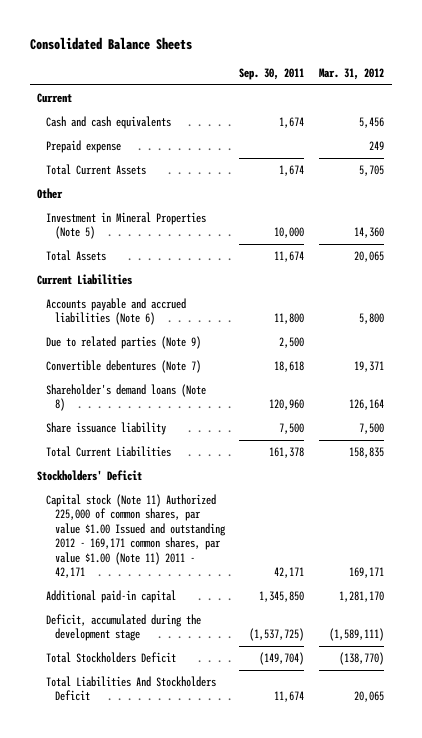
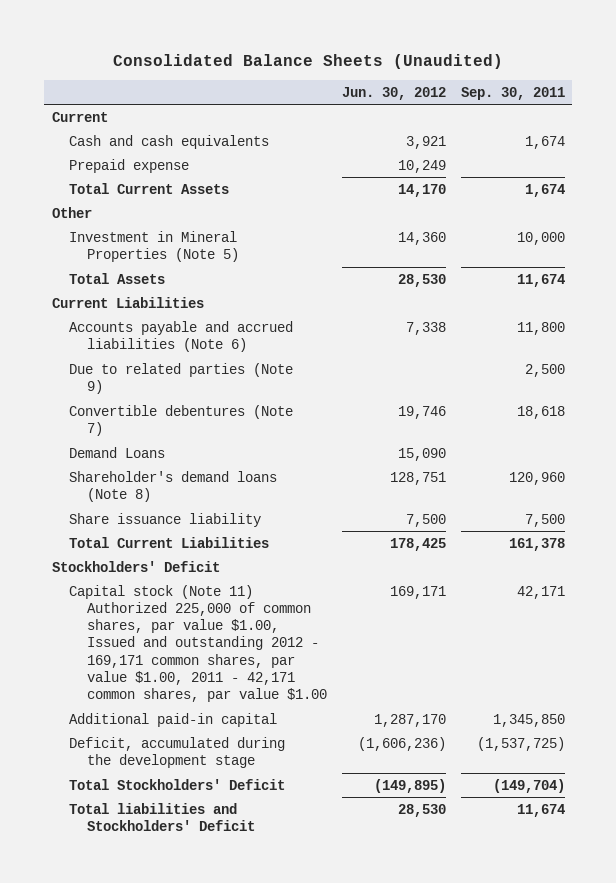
- Consolidated Balance Sheets
+ Consolidated Balance Sheets (Unaudited)
- | Sep. 30, 2011 | Mar. 31, 2012
+ | Jun. 30, 2012 | Sep. 30, 2011
+ Demand Loans | 15,090 |
- Capital stock (Note 11) Authorized 225,000 of common shares, par value $1.00 Issued and outstanding 2012 - 169,171 common shares, par value $1.00 (Note 11) 2011 - 42,171 | 42,171 | 169,171
+ Capital stock (Note 11) Authorized 225,000 of common shares, par value $1.00, Issued and outstanding 2012 - 169,171 common shares, par value $1.00, 2011 - 42,171 common shares, par value $1.00 | 169,171 | 42,171
- Total Stockholders Deficit | (149,704) | (138,770)
- Total Liabilities And Stockholders Deficit | 11,674 | 20,065
+ Total Stockholders' Deficit | (149,895) | (149,704)
+ Total liabilities and Stockholders' Deficit | 28,530 | 11,674

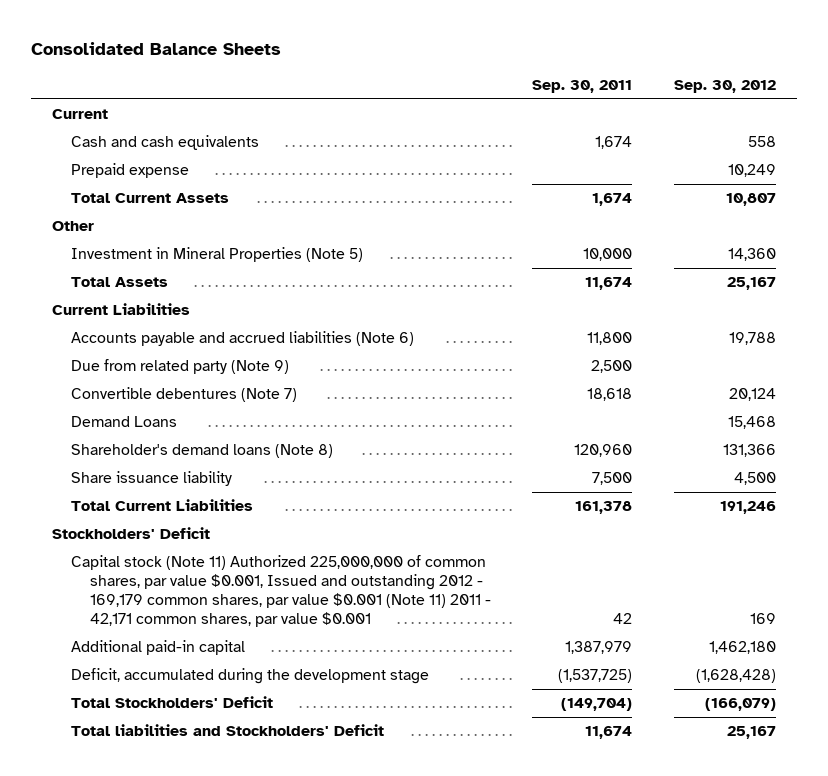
- Consolidated Balance Sheets (Unaudited)
+ Consolidated Balance Sheets
- | Jun. 30, 2012 | Sep. 30, 2011
+ | Sep. 30, 2011 | Sep. 30, 2012
- Due to related parties (Note 9) | | 2,500
+ Due from related party (Note 9) | 2,500 |
- Capital stock (Note 11) Authorized 225,000 of common shares, par value $1.00, Issued and outstanding 2012 - 169,171 common shares, par value $1.00, 2011 - 42,171 common shares, par value $1.00 | 169,171 | 42,171
- Additional paid-in capital | 1,287,170 | 1,345,850
+ Capital stock (Note 11) Authorized 225,000,000 of common shares, par value $0.001, Issued and outstanding 2012 - 169,179 common shares, par value $0.001 (Note 11) 2011 - 42,171 common shares, par value $0.001 | 42 | 169
+ Additional paid-in capital | 1,387,979 | 1,462,180

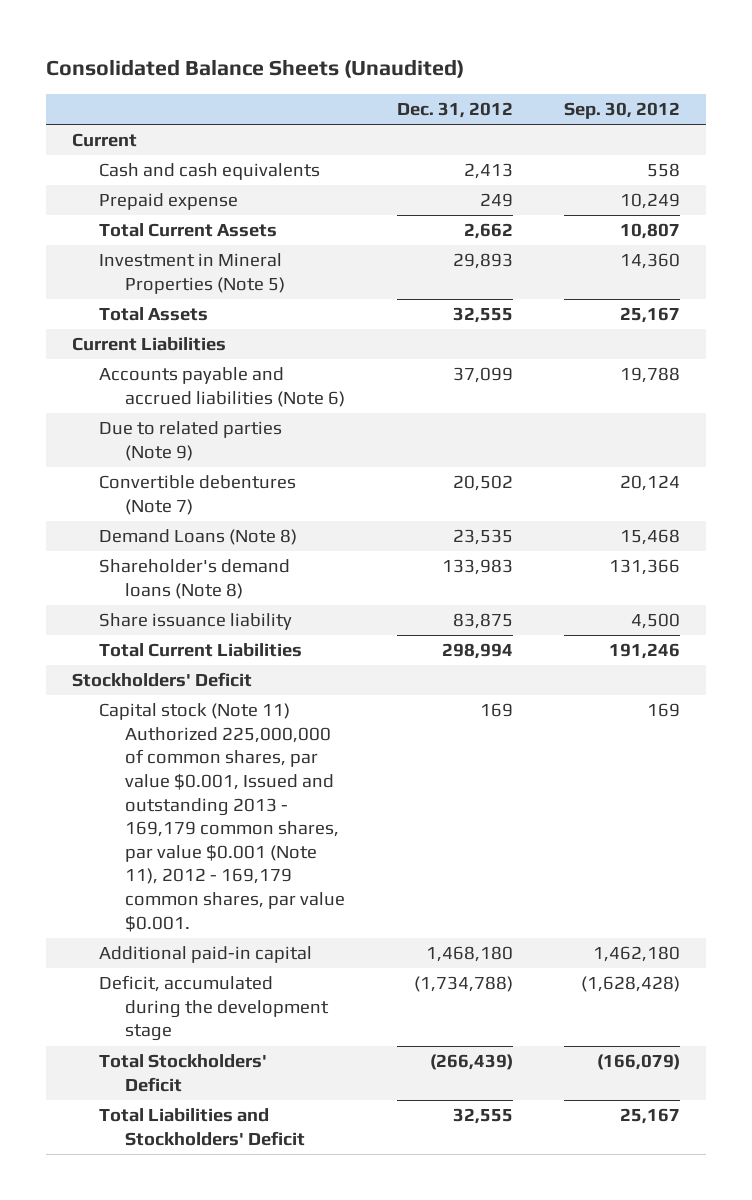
- Consolidated Balance Sheets
+ Consolidated Balance Sheets (Unaudited)
- | Sep. 30, 2011 | Sep. 30, 2012
+ | Dec. 31, 2012 | Sep. 30, 2012
- Other
- Due from related party (Note 9) | 2,500 |
+ Due to related parties (Note 9)
- Demand Loans | | 15,468
+ Demand Loans (Note 8) | 23,535 | 15,468
- Capital stock (Note 11) Authorized 225,000,000 of common shares, par value $0.001, Issued and outstanding 2012 - 169,179 common shares, par value $0.001 (Note 11) 2011 - 42,171 common shares, par value $0.001 | 42 | 169
+ Capital stock (Note 11) Authorized 225,000,000 of common shares, par value $0.001, Issued and outstanding 2013 - 169,179 common shares, par value $0.001 (Note 11), 2012 - 169,179 common shares, par value $0.001. | 169 | 169
- Total liabilities and Stockholders' Deficit | 11,674 | 25,167
+ Total Liabilities and Stockholders' Deficit | 32,555 | 25,167

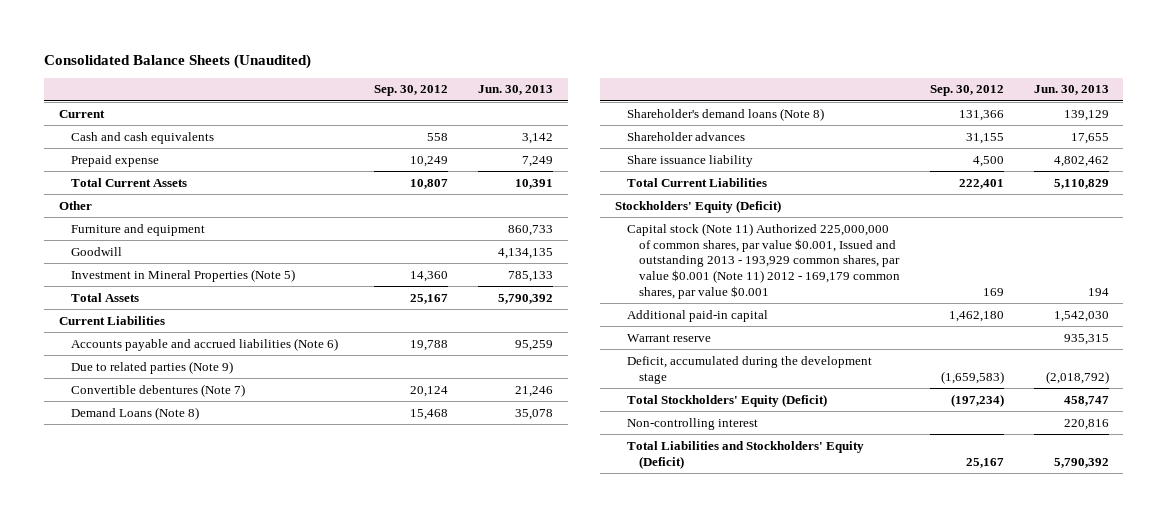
- | Dec. 31, 2012 | Sep. 30, 2012
+ | Sep. 30, 2012 | Jun. 30, 2013
+ Other
+ Furniture and equipment | | 860,733
+ Goodwill | | 4,134,135
+ Shareholder advances | 31,155 | 17,655
- Total Current Liabilities | 298,994 | 191,246
- Stockholders' Deficit
- Capital stock (Note 11) Authorized 225,000,000 of common shares, par value $0.001, Issued and outstanding 2013 - 169,179 common shares, par value $0.001 (Note 11), 2012 - 169,179 common shares, par value $0.001. | 169 | 169
+ Total Current Liabilities | 222,401 | 5,110,829
+ Stockholders' Equity (Deficit)
+ Capital stock (Note 11) Authorized 225,000,000 of common shares, par value $0.001, Issued and outstanding 2013 - 193,929 common shares, par value $0.001 (Note 11) 2012 - 169,179 common shares, par value $0.001 | 169 | 194
- Deficit, accumulated during the development stage | (1,734,788) | (1,628,428)
- Total Stockholders' Deficit | (266,439) | (166,079)
- Total Liabilities and Stockholders' Deficit | 32,555 | 25,167
+ Warrant reserve | | 935,315
+ Deficit, accumulated during the development stage | (1,659,583) | (2,018,792)
+ Total Stockholders' Equity (Deficit) | (197,234) | 458,747
+ Non-controlling interest | | 220,816
+ Total Liabilities and Stockholders' Equity (Deficit) | 25,167 | 5,790,392

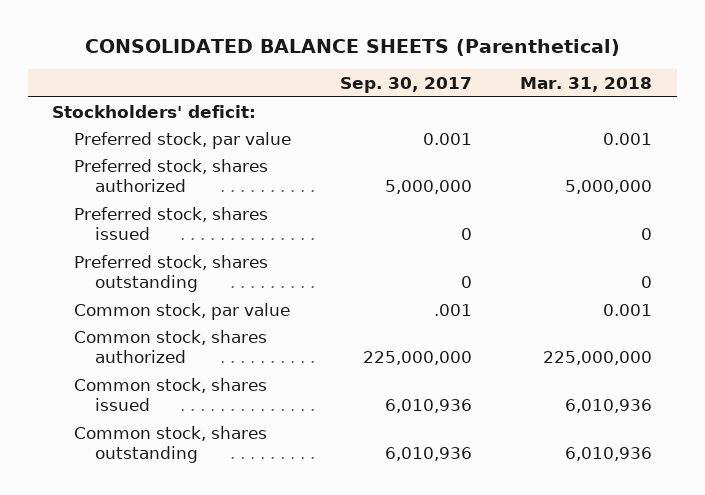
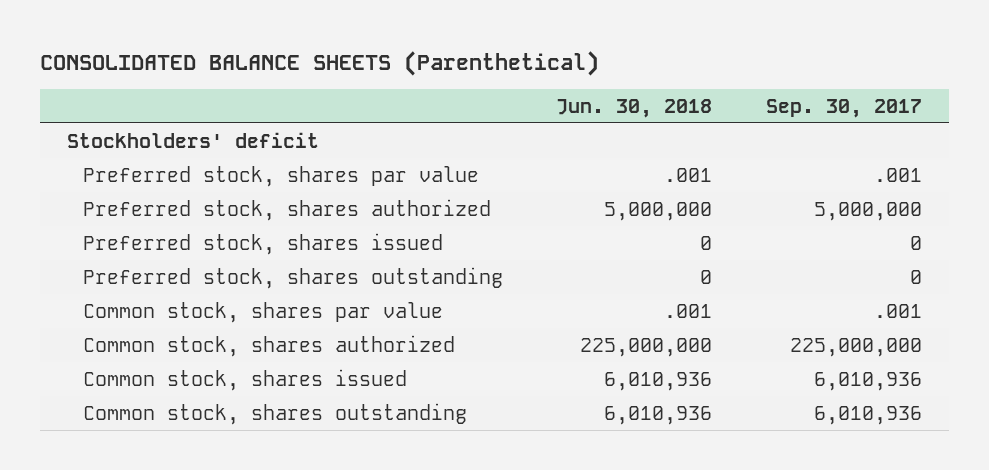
- | Sep. 30, 2017 | Mar. 31, 2018
+ | Jun. 30, 2018 | Sep. 30, 2017
- Stockholders' deficit:
- Preferred stock, par value | 0.001 | 0.001
+ Stockholders' deficit
+ Preferred stock, shares par value | .001 | .001
- Common stock, par value | .001 | 0.001
+ Common stock, shares par value | .001 | .001

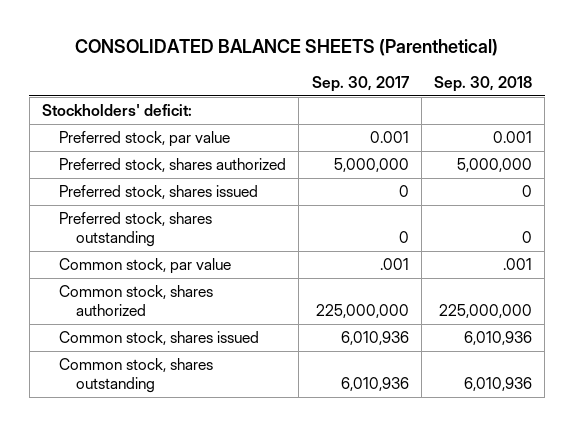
- | Jun. 30, 2018 | Sep. 30, 2017
+ | Sep. 30, 2017 | Sep. 30, 2018
- Stockholders' deficit
- Preferred stock, shares par value | .001 | .001
+ Stockholders' deficit:
+ Preferred stock, par value | 0.001 | 0.001
- Common stock, shares par value | .001 | .001
+ Common stock, par value | .001 | .001

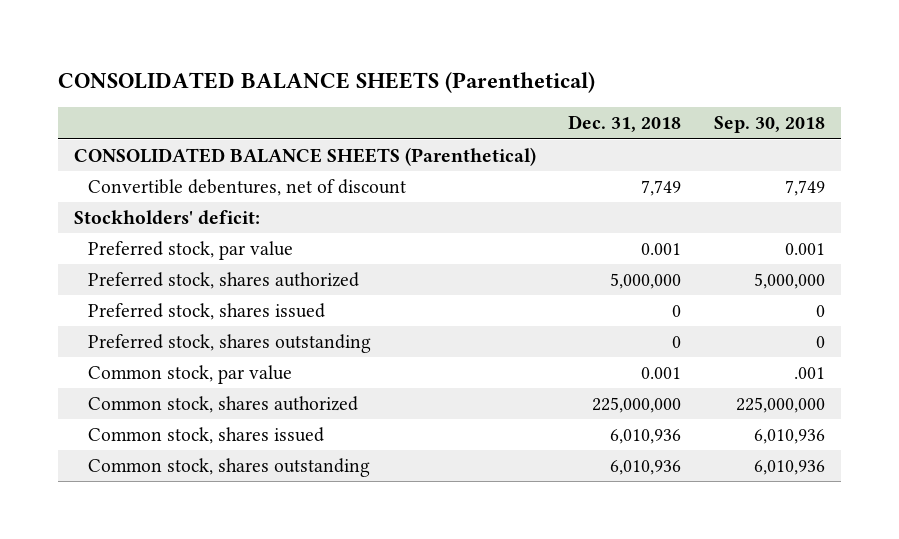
- | Sep. 30, 2017 | Sep. 30, 2018
+ | Dec. 31, 2018 | Sep. 30, 2018
+ CONSOLIDATED BALANCE SHEETS (Parenthetical)
+ Convertible debentures, net of discount | 7,749 | 7,749

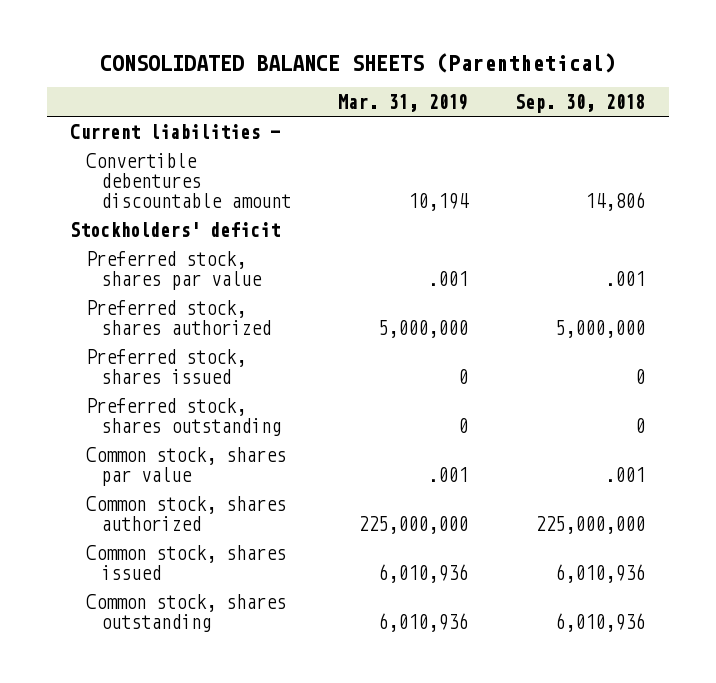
- | Dec. 31, 2018 | Sep. 30, 2018
+ | Mar. 31, 2019 | Sep. 30, 2018
- CONSOLIDATED BALANCE SHEETS (Parenthetical)
- Convertible debentures, net of discount | 7,749 | 7,749
- Stockholders' deficit:
- Preferred stock, par value | 0.001 | 0.001
+ Current liabilities -
+ Convertible debentures discountable amount | 10,194 | 14,806
+ Stockholders' deficit
+ Preferred stock, shares par value | .001 | .001
- Common stock, par value | 0.001 | .001
+ Common stock, shares par value | .001 | .001

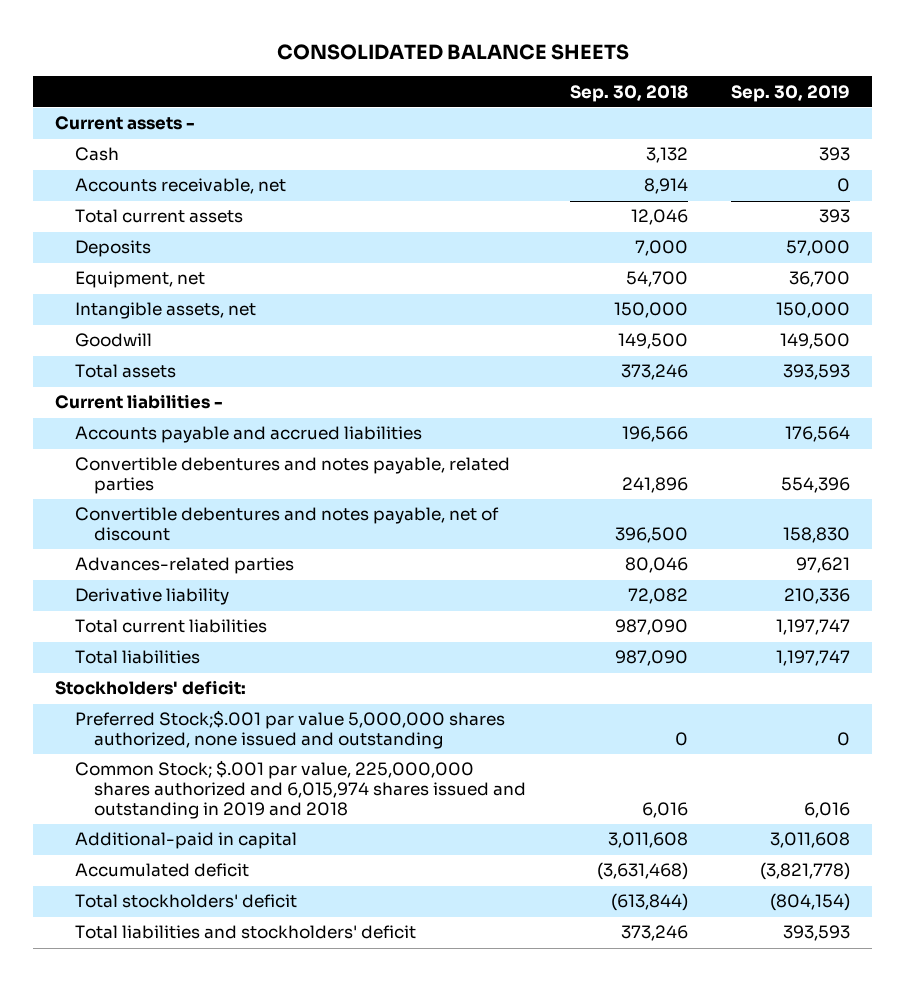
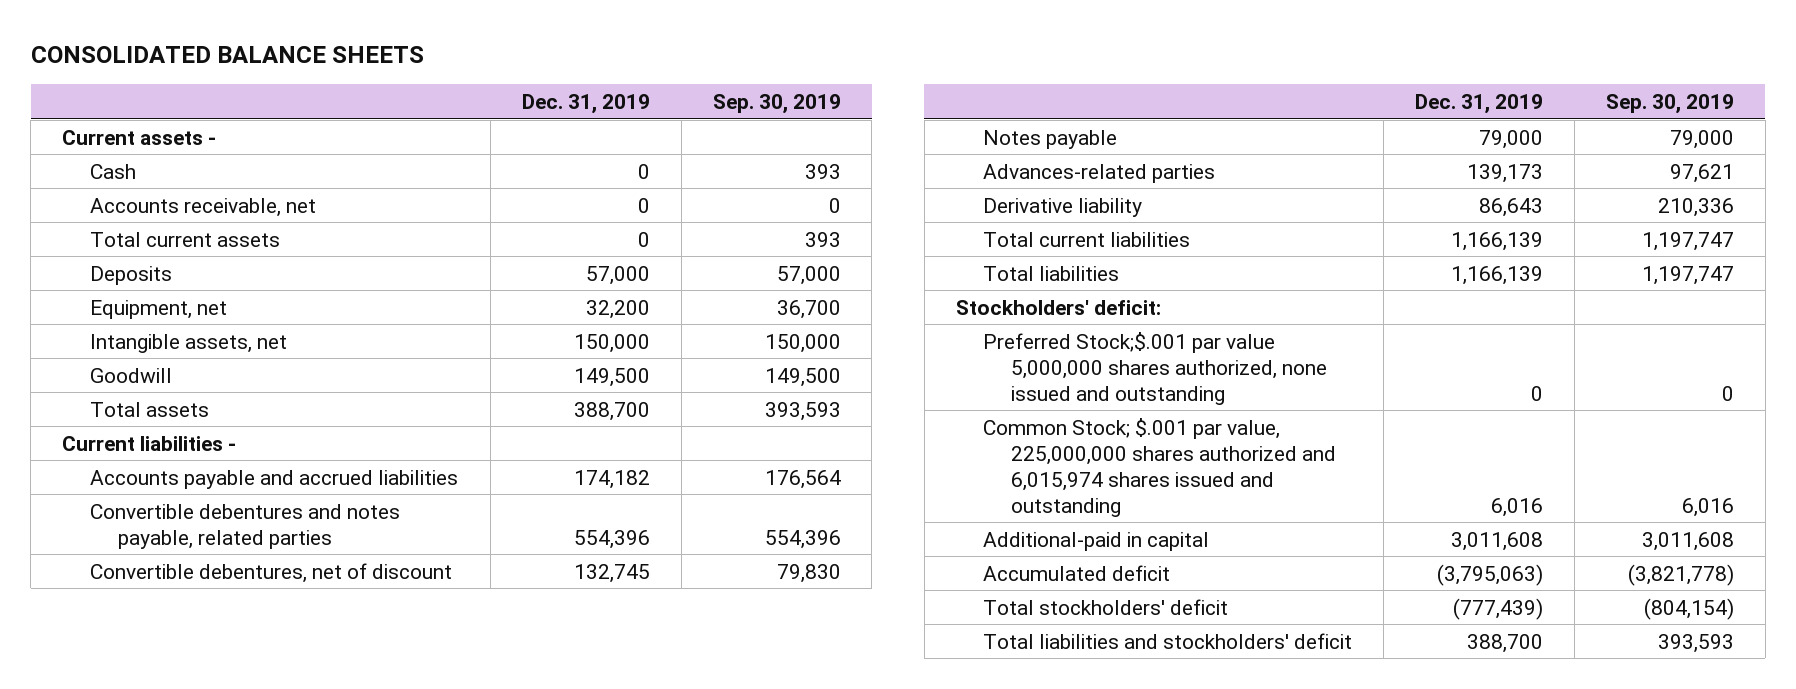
- | Sep. 30, 2018 | Sep. 30, 2019
+ | Dec. 31, 2019 | Sep. 30, 2019
- Convertible debentures and notes payable, net of discount | 396,500 | 158,830
+ Convertible debentures, net of discount | 132,745 | 79,830
+ Notes payable | 79,000 | 79,000
- Common Stock; $.001 par value, 225,000,000 shares authorized and 6,015,974 shares issued and outstanding in 2019 and 2018 | 6,016 | 6,016
+ Common Stock; $.001 par value, 225,000,000 shares authorized and 6,015,974 shares issued and outstanding | 6,016 | 6,016

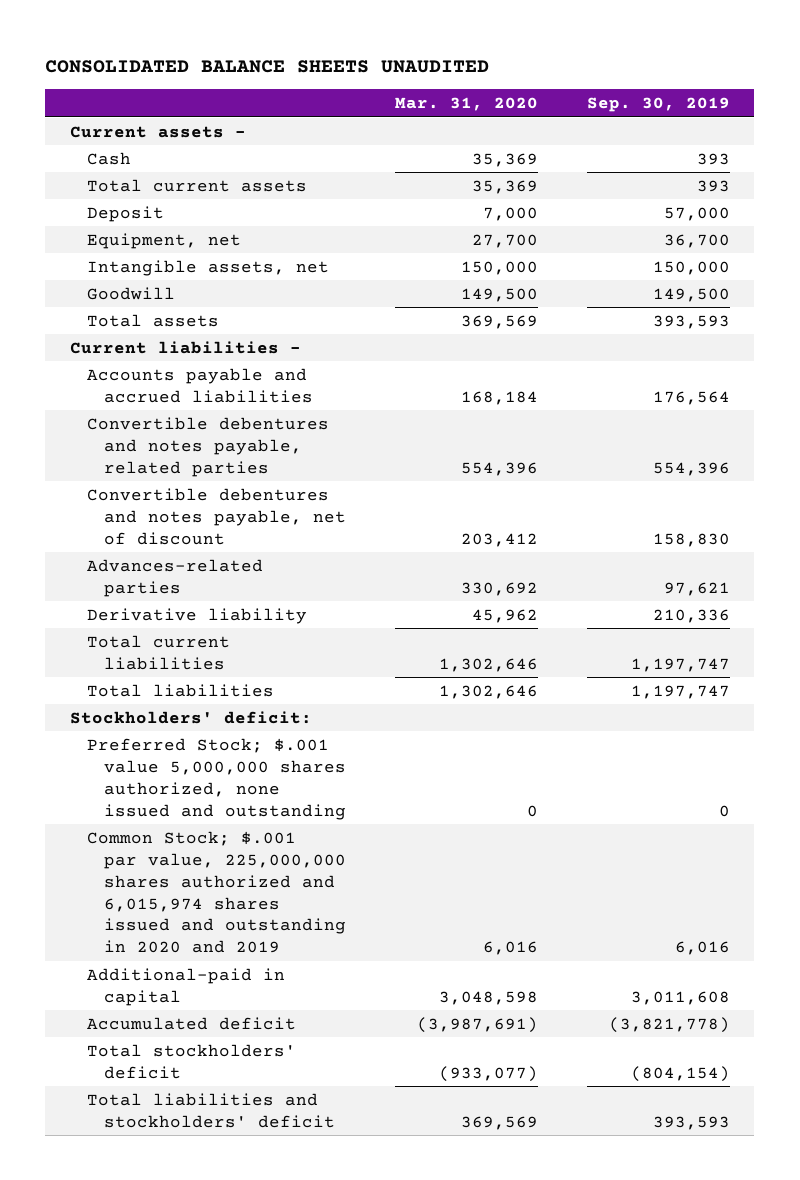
- CONSOLIDATED BALANCE SHEETS
+ CONSOLIDATED BALANCE SHEETS UNAUDITED
- | Dec. 31, 2019 | Sep. 30, 2019
+ | Mar. 31, 2020 | Sep. 30, 2019
- Accounts receivable, net | 0 | 0
- Deposits | 57,000 | 57,000
+ Deposit | 7,000 | 57,000
- Convertible debentures, net of discount | 132,745 | 79,830
- Notes payable | 79,000 | 79,000
+ Convertible debentures and notes payable, net of discount | 203,412 | 158,830
- Preferred Stock;$.001 par value 5,000,000 shares authorized, none issued and outstanding | 0 | 0
- Common Stock; $.001 par value, 225,000,000 shares authorized and 6,015,974 shares issued and outstanding | 6,016 | 6,016
+ Preferred Stock; $.001 value 5,000,000 shares authorized, none issued and outstanding | 0 | 0
+ Common Stock; $.001 par value, 225,000,000 shares authorized and 6,015,974 shares issued and outstanding in 2020 and 2019 | 6,016 | 6,016

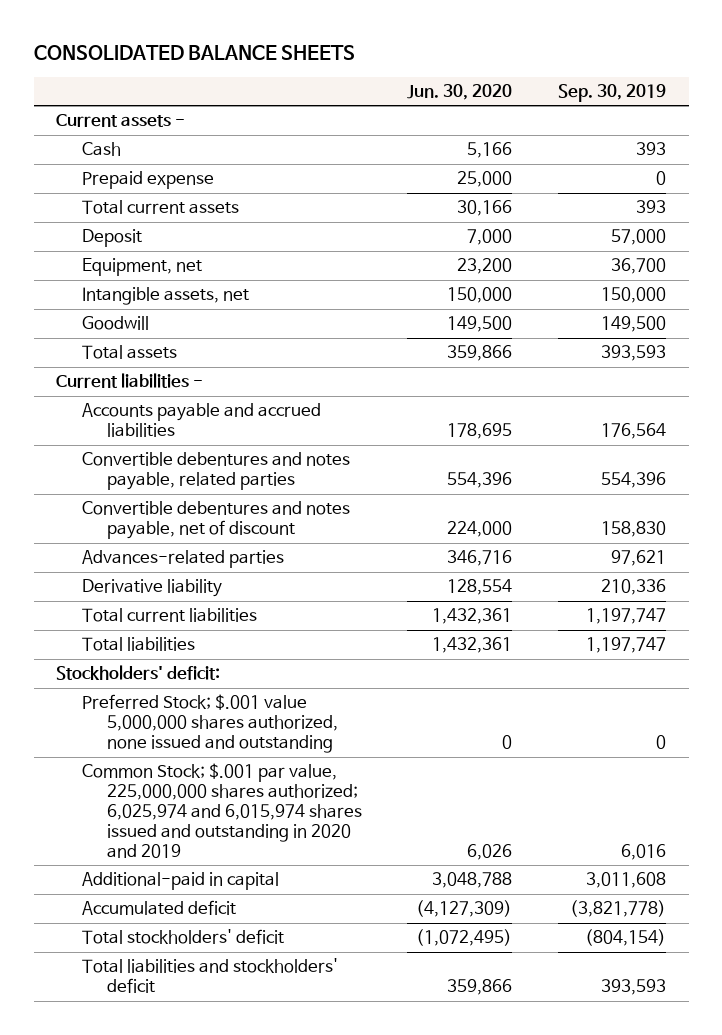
- CONSOLIDATED BALANCE SHEETS UNAUDITED
+ CONSOLIDATED BALANCE SHEETS
- | Mar. 31, 2020 | Sep. 30, 2019
+ | Jun. 30, 2020 | Sep. 30, 2019
+ Prepaid expense | 25,000 | 0
- Common Stock; $.001 par value, 225,000,000 shares authorized and 6,015,974 shares issued and outstanding in 2020 and 2019 | 6,016 | 6,016
+ Common Stock; $.001 par value, 225,000,000 shares authorized; 6,025,974 and 6,015,974 shares issued and outstanding in 2020 and 2019 | 6,026 | 6,016

